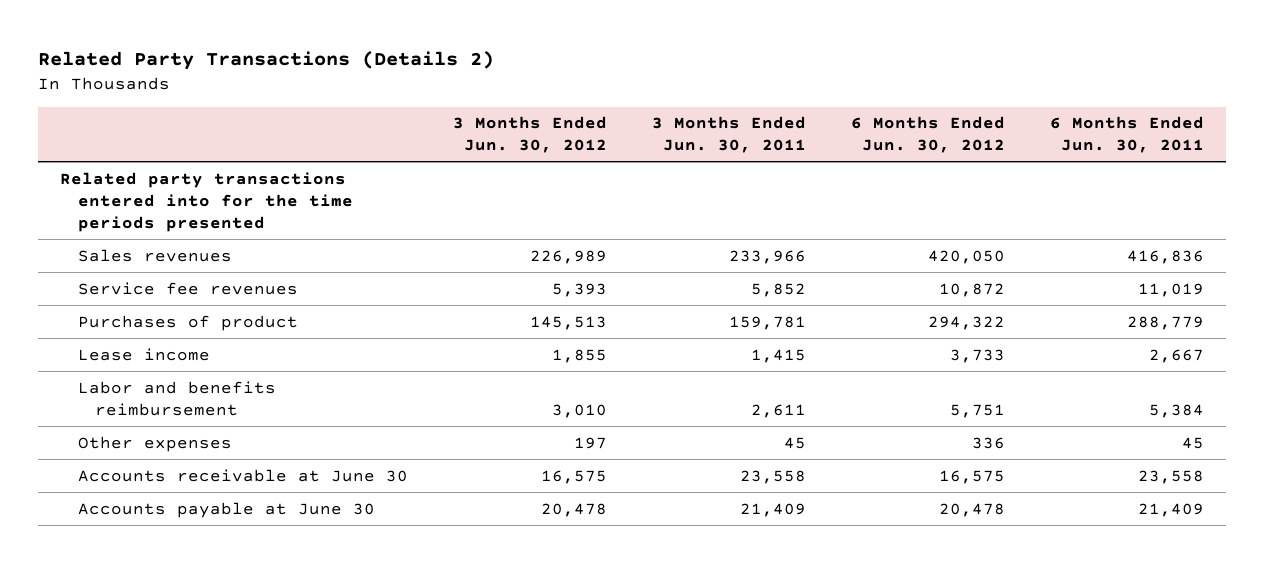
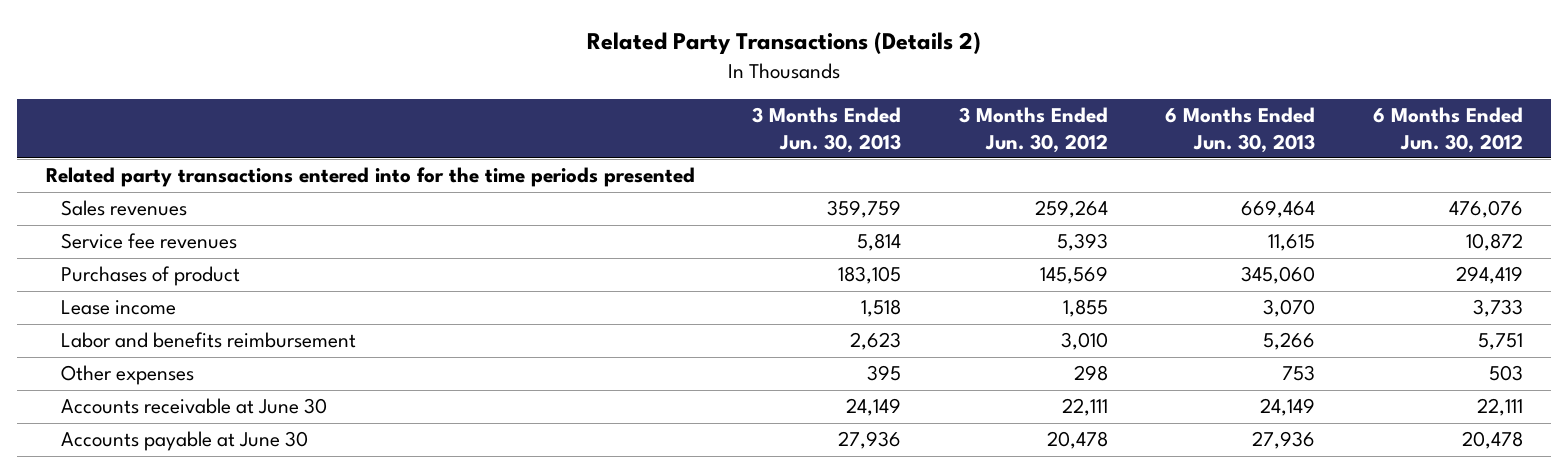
- | 3 Months Ended Jun. 30, 2012 | 3 Months Ended Jun. 30, 2011 | 6 Months Ended Jun. 30, 2012 | 6 Months Ended Jun. 30, 2011
+ | 3 Months Ended Jun. 30, 2013 | 3 Months Ended Jun. 30, 2012 | 6 Months Ended Jun. 30, 2013 | 6 Months Ended Jun. 30, 2012
- Sales revenues | 226,989 | 233,966 | 420,050 | 416,836
+ Sales revenues | 359,759 | 259,264 | 669,464 | 476,076
- Purchases of product | 145,513 | 159,781 | 294,322 | 288,779
+ Purchases of product | 183,105 | 145,569 | 345,060 | 294,419
- Other expenses | 197 | 45 | 336 | 45
- Accounts receivable at June 30 | 16,575 | 23,558 | 16,575 | 23,558
+ Other expenses | 395 | 298 | 753 | 503
+ Accounts receivable at June 30 | 24,149 | 22,111 | 24,149 | 22,111

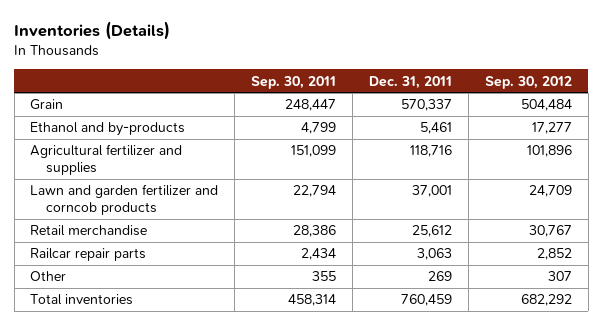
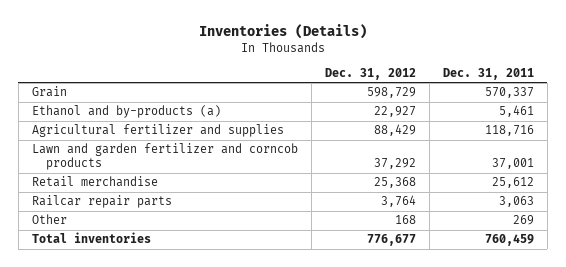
- | Sep. 30, 2011 | Dec. 31, 2011 | Sep. 30, 2012
+ | Dec. 31, 2012 | Dec. 31, 2011
- Ethanol and by-products | 4,799 | 5,461 | 17,277
+ Ethanol and by-products (a) | 22,927 | 5,461

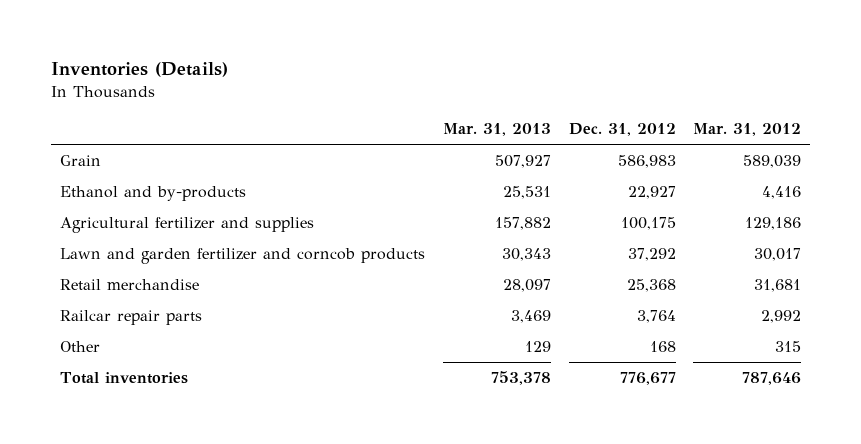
- | Dec. 31, 2012 | Dec. 31, 2011
+ | Mar. 31, 2013 | Dec. 31, 2012 | Mar. 31, 2012
- Grain | 598,729 | 570,337
- Ethanol and by-products (a) | 22,927 | 5,461
- Agricultural fertilizer and supplies | 88,429 | 118,716
+ Grain | 507,927 | 586,983 | 589,039
+ Ethanol and by-products | 25,531 | 22,927 | 4,416
+ Agricultural fertilizer and supplies | 157,882 | 100,175 | 129,186

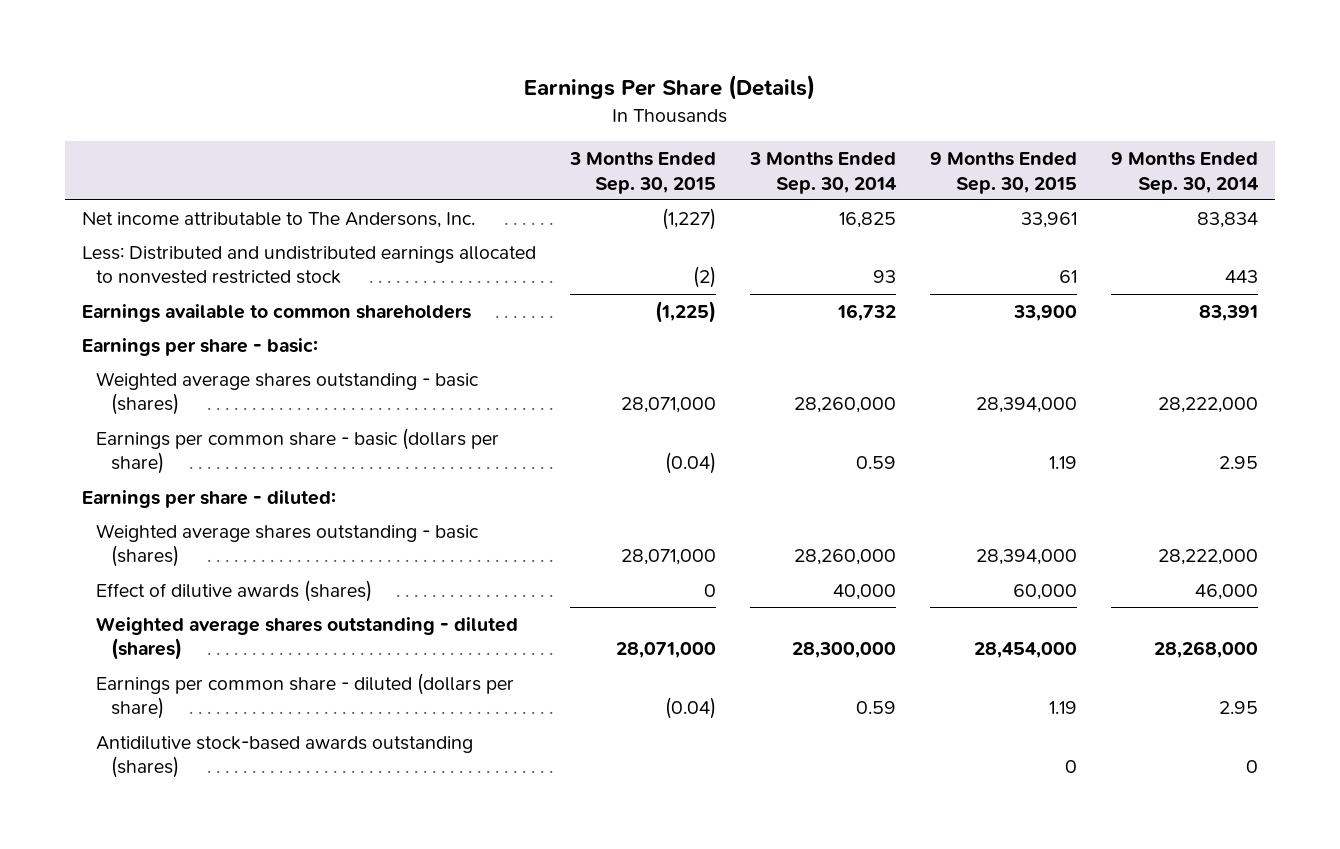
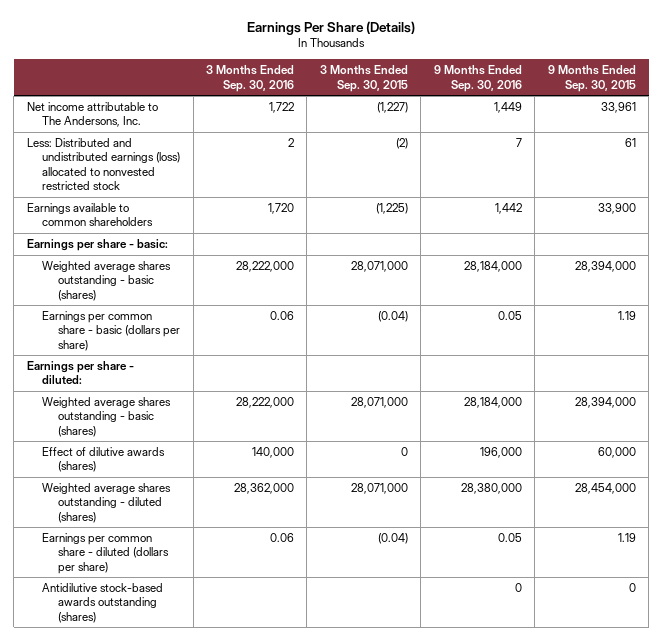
- | 3 Months Ended Sep. 30, 2015 | 3 Months Ended Sep. 30, 2014 | 9 Months Ended Sep. 30, 2015 | 9 Months Ended Sep. 30, 2014
+ | 3 Months Ended Sep. 30, 2016 | 3 Months Ended Sep. 30, 2015 | 9 Months Ended Sep. 30, 2016 | 9 Months Ended Sep. 30, 2015
- Less: Distributed and undistributed earnings allocated to nonvested restricted stock | (2) | 93 | 61 | 443
+ Less: Distributed and undistributed earnings (loss) allocated to nonvested restricted stock | 2 | (2) | 7 | 61

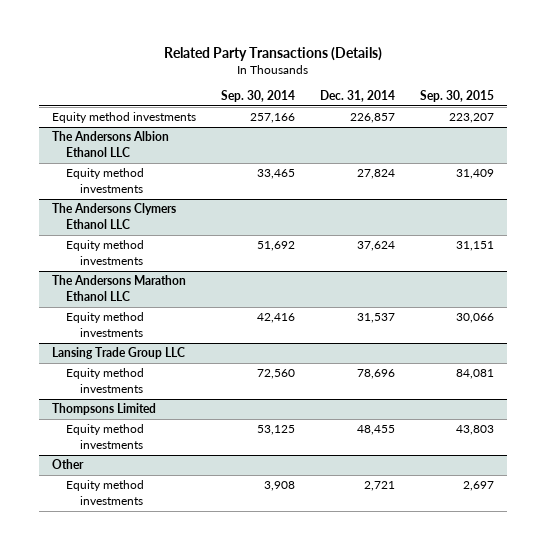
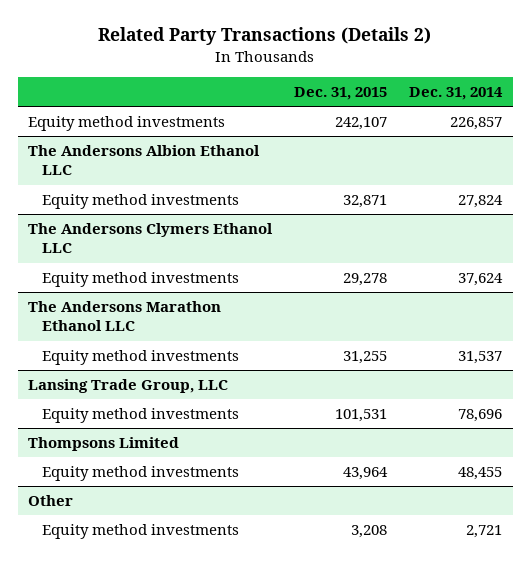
- Related Party Transactions (Details)
+ Related Party Transactions (Details 2)
- | Sep. 30, 2014 | Dec. 31, 2014 | Sep. 30, 2015
+ | Dec. 31, 2015 | Dec. 31, 2014
- Lansing Trade Group LLC
+ Lansing Trade Group, LLC

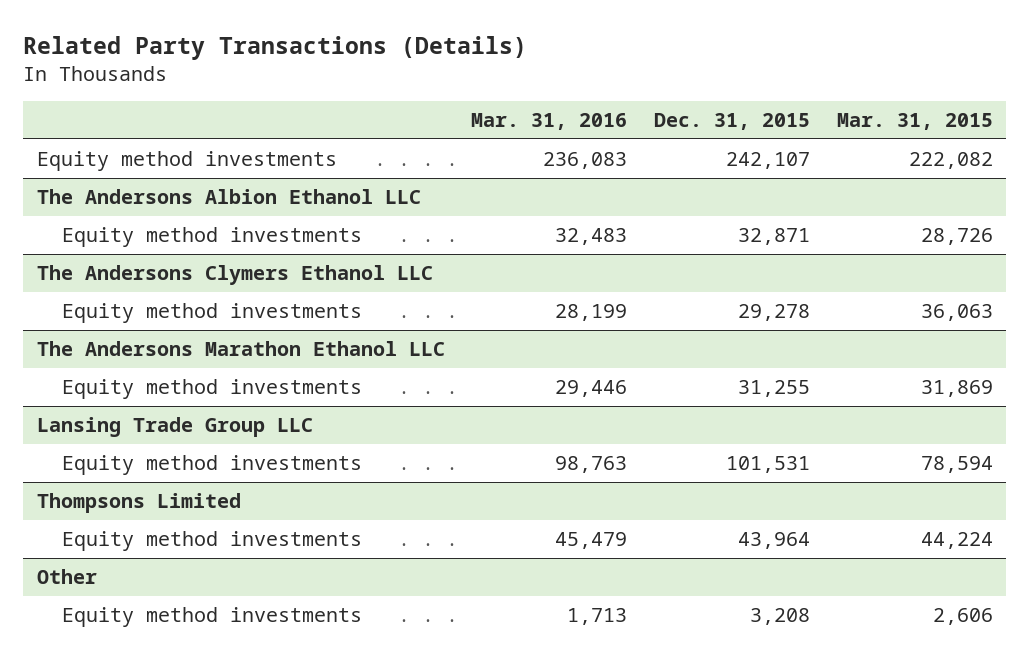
- Related Party Transactions (Details 2)
+ Related Party Transactions (Details)
- | Dec. 31, 2015 | Dec. 31, 2014
+ | Mar. 31, 2016 | Dec. 31, 2015 | Mar. 31, 2015
- Lansing Trade Group, LLC
+ Lansing Trade Group LLC

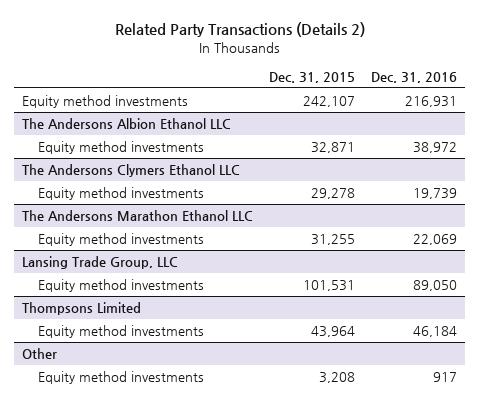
- Related Party Transactions (Details)
+ Related Party Transactions (Details 2)
- | Mar. 31, 2016 | Dec. 31, 2015 | Mar. 31, 2015
+ | Dec. 31, 2015 | Dec. 31, 2016
- Lansing Trade Group LLC
+ Lansing Trade Group, LLC

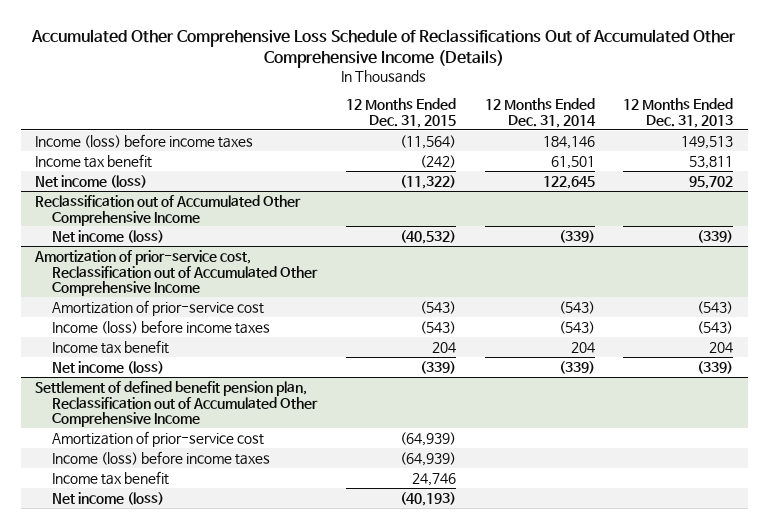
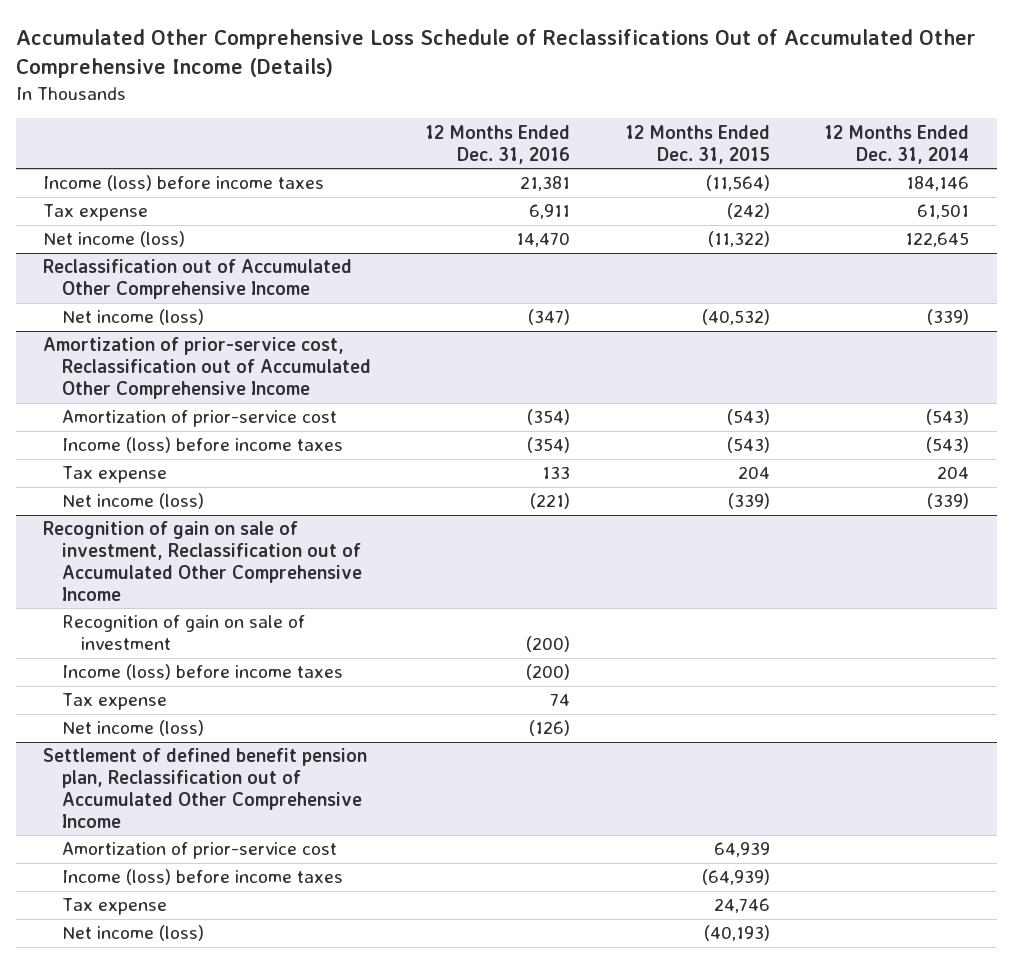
- | 12 Months Ended Dec. 31, 2015 | 12 Months Ended Dec. 31, 2014 | 12 Months Ended Dec. 31, 2013
+ | 12 Months Ended Dec. 31, 2016 | 12 Months Ended Dec. 31, 2015 | 12 Months Ended Dec. 31, 2014
- Income tax benefit | (242) | 61,501 | 53,811
+ Tax expense | 6,911 | (242) | 61,501
@ Amortization of prior-service cost, Reclassification out of Accumulated Other Comprehensive Income
- Income tax benefit | 204 | 204 | 204
+ Tax expense | 133 | 204 | 204
+ Recognition of gain on sale of investment, Reclassification out of Accumulated Other Comprehensive Income
+ Recognition of gain on sale of investment | (200) | |
+ Income (loss) before income taxes | (200) | |
+ Tax expense | 74 | |
+ Net income (loss) | (126) | |
@ Settlement of defined benefit pension plan, Reclassification out of Accumulated Other Comprehensive Income
- Amortization of prior-service cost | (64,939) | |
+ Amortization of prior-service cost | | 64,939 |
- Income tax benefit | 24,746 | |
+ Tax expense | | 24,746 |

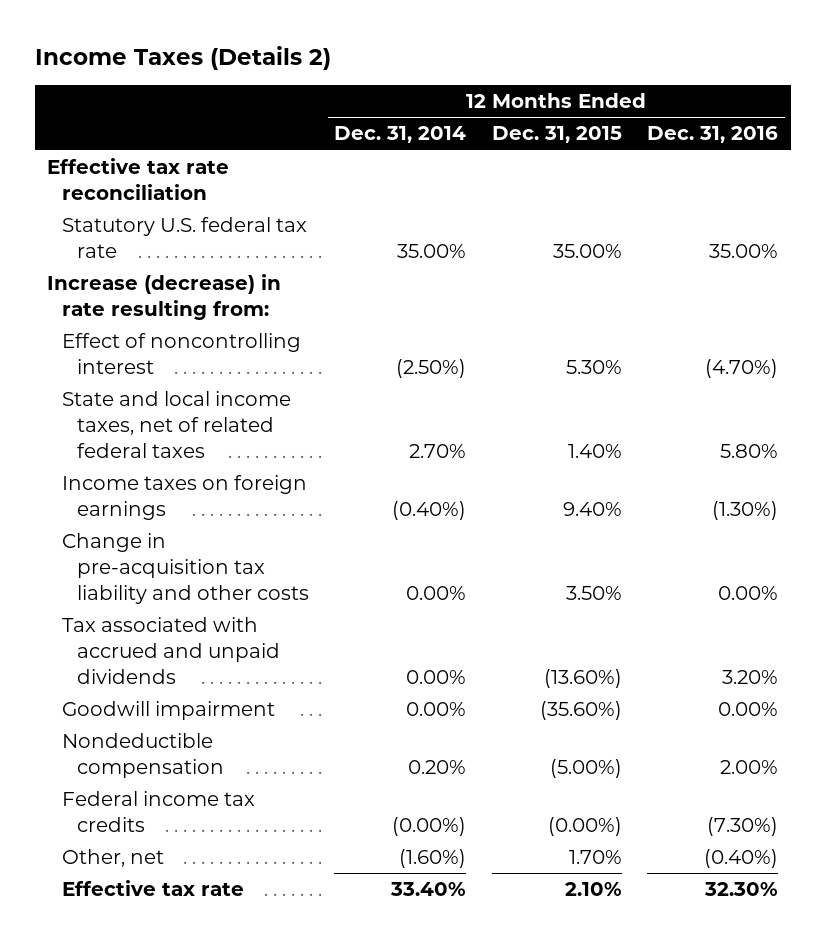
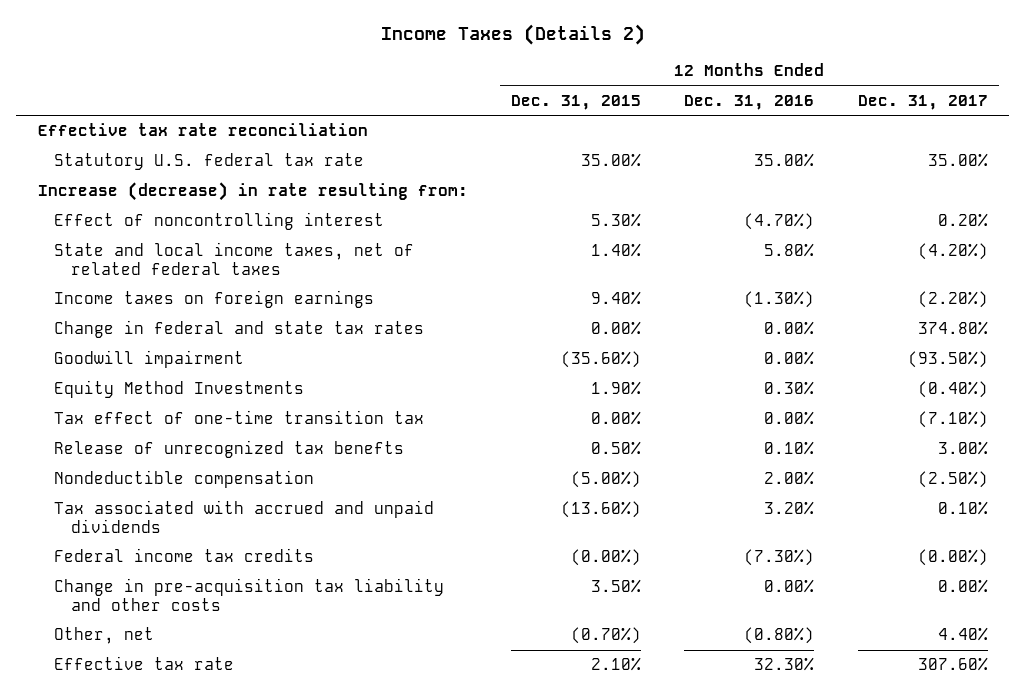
- | 12 Months Ended Dec. 31, 2014 | 12 Months Ended Dec. 31, 2015 | 12 Months Ended Dec. 31, 2016
+ | 12 Months Ended Dec. 31, 2015 | 12 Months Ended Dec. 31, 2016 | 12 Months Ended Dec. 31, 2017
+ Change in federal and state tax rates | 0.00% | 0.00% | 374.80%
+ Equity Method Investments | 1.90% | 0.30% | (0.40%)
+ Tax effect of one-time transition tax | 0.00% | 0.00% | (7.10%)
+ Release of unrecognized tax benefts | 0.50% | 0.10% | 3.00%
moved down: Tax associated with accrued and unpaid dividends | (13.60%) | 3.20% | 0.10%
- Other, net | (1.60%) | 1.70% | (0.40%)
moved down: Change in pre-acquisition tax liability and other costs | 3.50% | 0.00% | 0.00%
+ Other, net | (0.70%) | (0.80%) | 4.40%

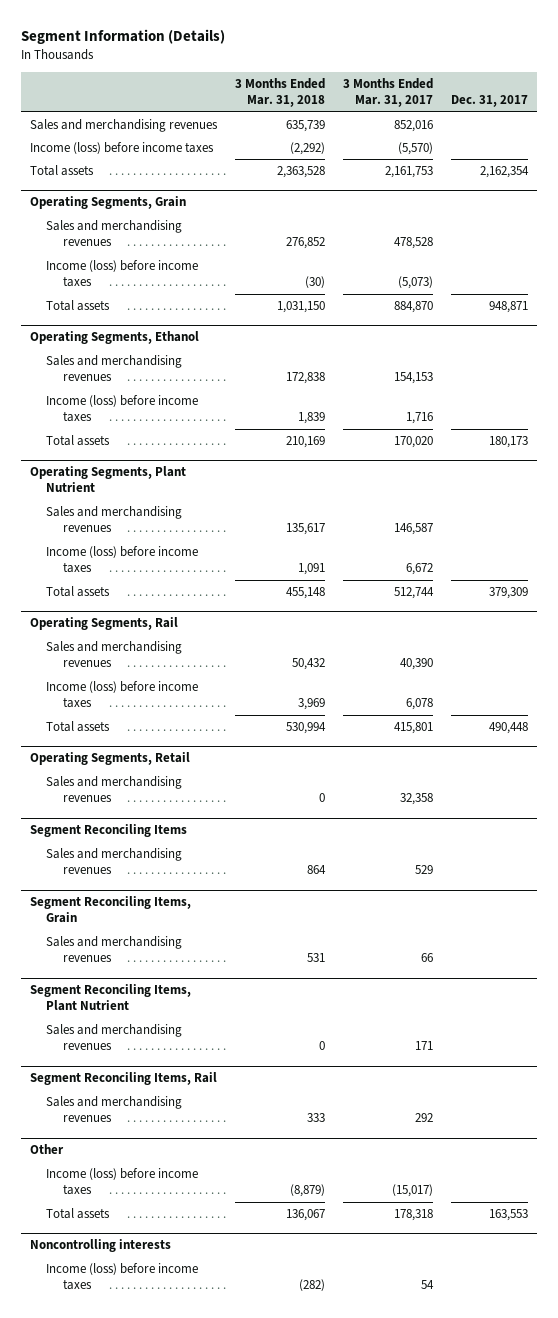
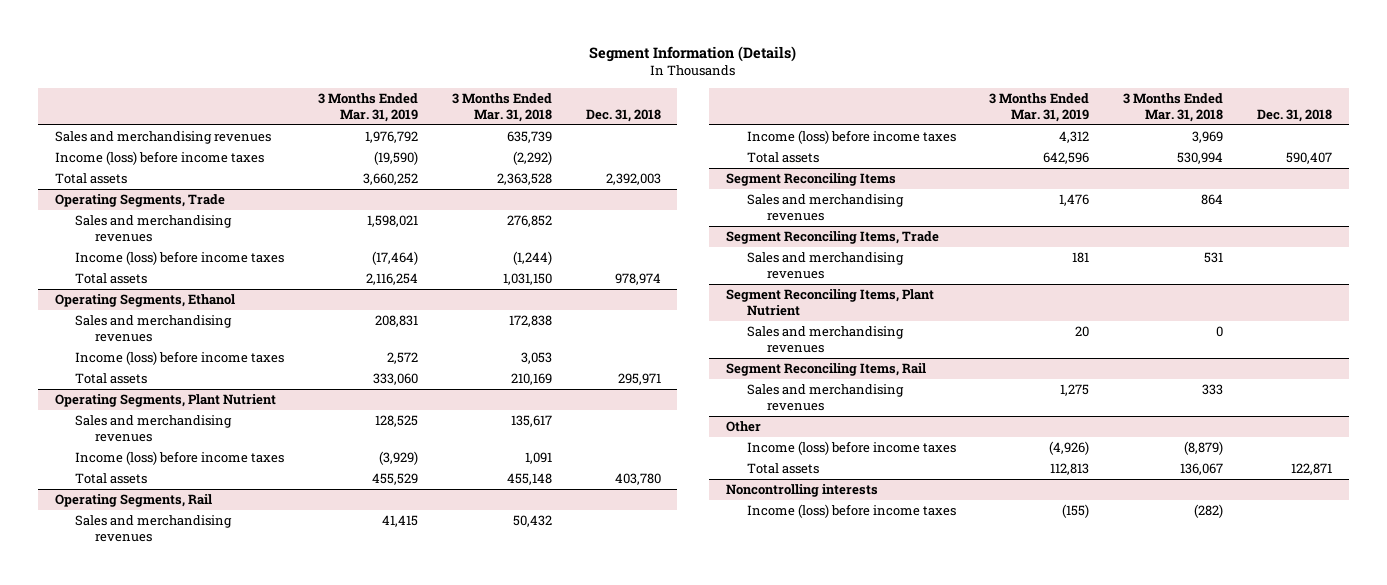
- | 3 Months Ended Mar. 31, 2018 | 3 Months Ended Mar. 31, 2017 | Dec. 31, 2017
+ | 3 Months Ended Mar. 31, 2019 | 3 Months Ended Mar. 31, 2018 | Dec. 31, 2018
- Operating Segments, Grain
+ Operating Segments, Trade
- Income (loss) before income taxes | (30) | (5,073) |
+ Income (loss) before income taxes | (17,464) | (1,244) |
@ Operating Segments, Ethanol
- Income (loss) before income taxes | 1,839 | 1,716 |
+ Income (loss) before income taxes | 2,572 | 3,053 |
- Operating Segments, Retail
- Sales and merchandising revenues | 0 | 32,358 |
- Segment Reconciling Items, Grain
+ Segment Reconciling Items, Trade

